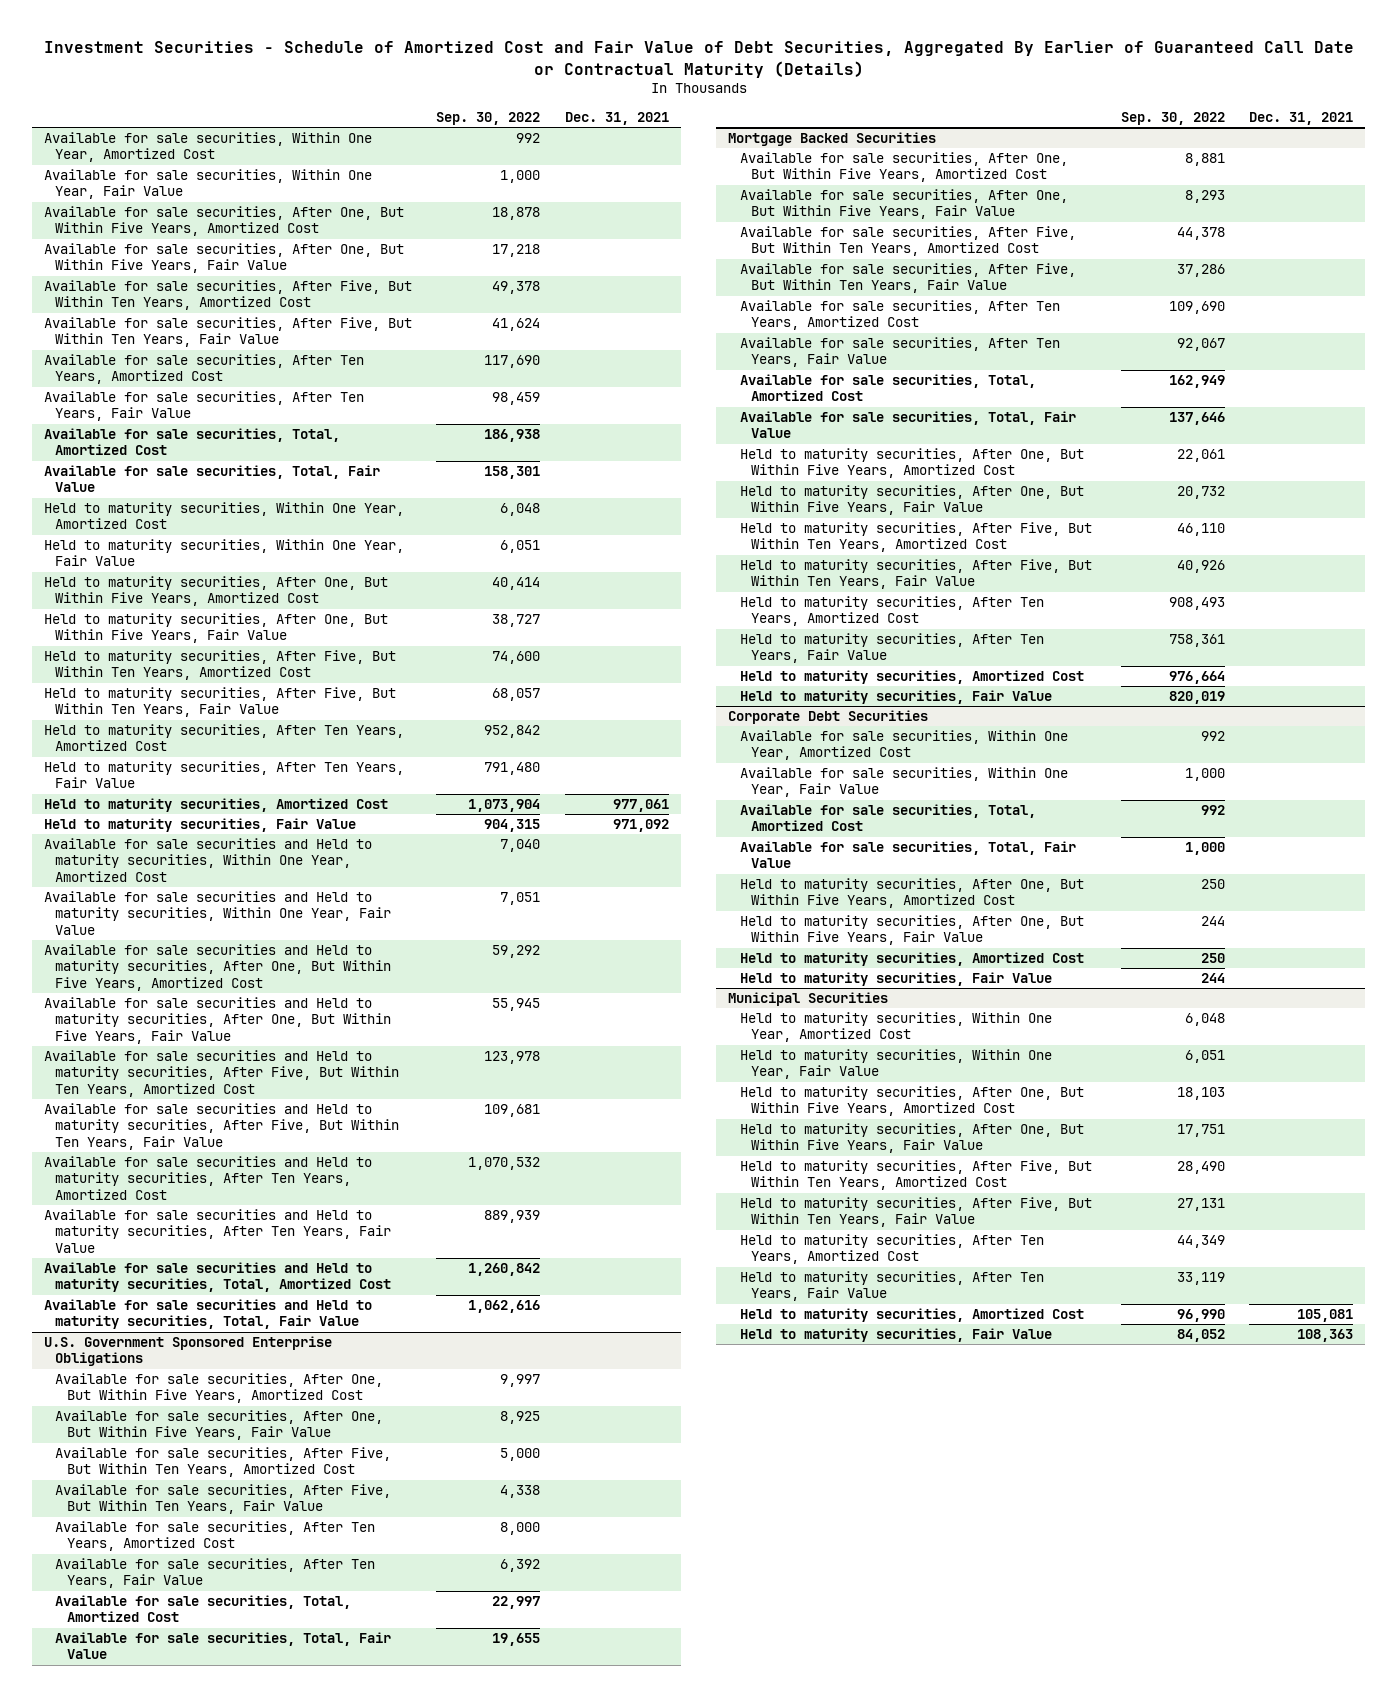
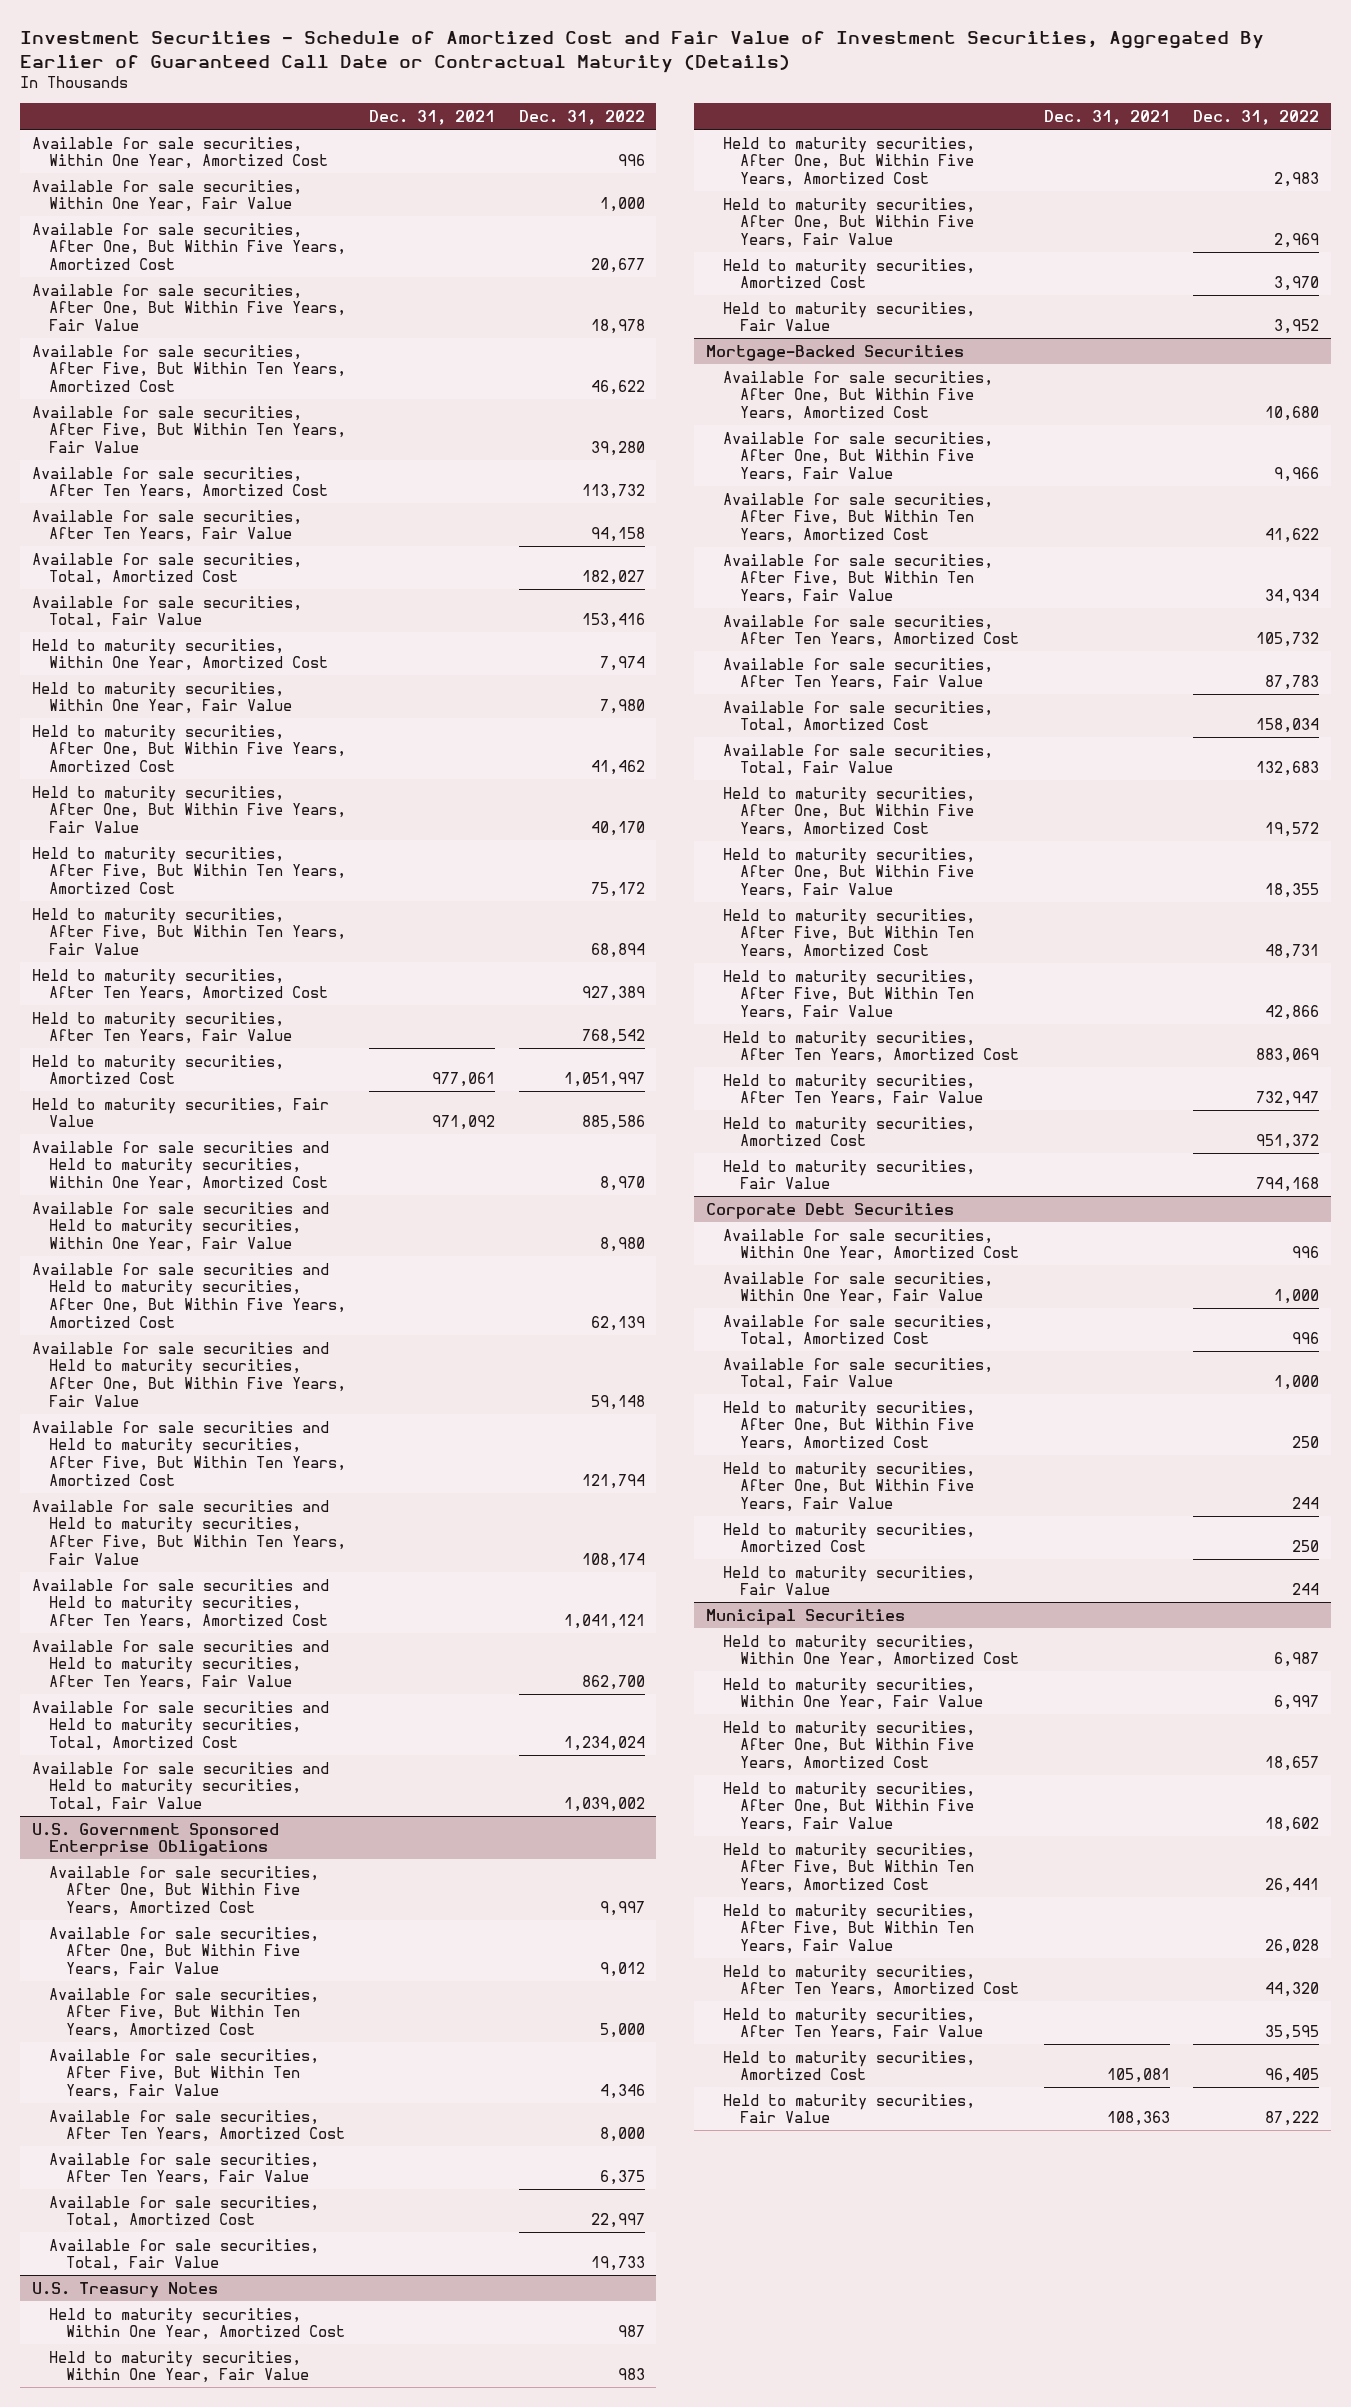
- Investment Securities - Schedule of Amortized Cost and Fair Value of Debt Securities, Aggregated By Earlier of Guaranteed Call Date or Contractual Maturity (Details)
+ Investment Securities - Schedule of Amortized Cost and Fair Value of Investment Securities, Aggregated By Earlier of Guaranteed Call Date or Contractual Maturity (Details)
- | Sep. 30, 2022 | Dec. 31, 2021
+ | Dec. 31, 2021 | Dec. 31, 2022
- Mortgage Backed Securities
+ U.S. Treasury Notes
+ Held to maturity securities, Within One Year, Amortized Cost | | 987
+ Held to maturity securities, Within One Year, Fair Value | | 983
+ Held to maturity securities, After One, But Within Five Years, Amortized Cost | | 2,983
+ Held to maturity securities, After One, But Within Five Years, Fair Value | | 2,969
+ Held to maturity securities, Amortized Cost | | 3,970
+ Held to maturity securities, Fair Value | | 3,952
+ Mortgage-Backed Securities

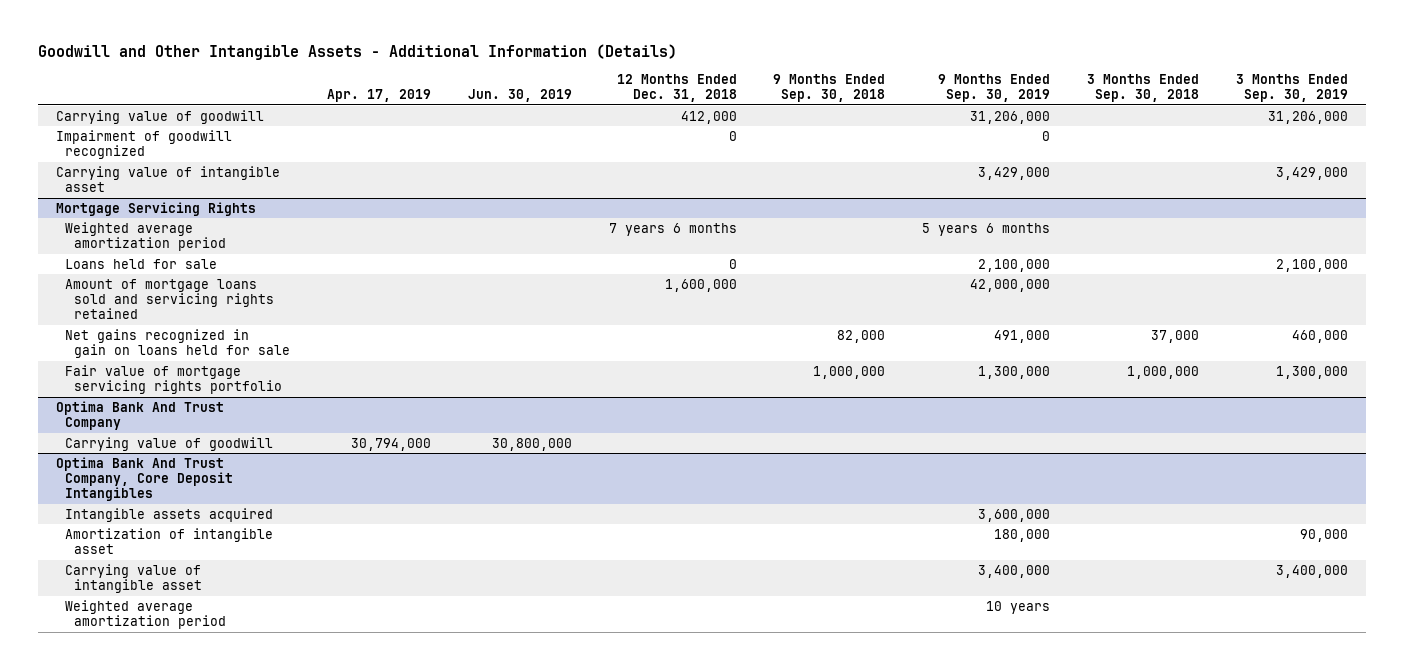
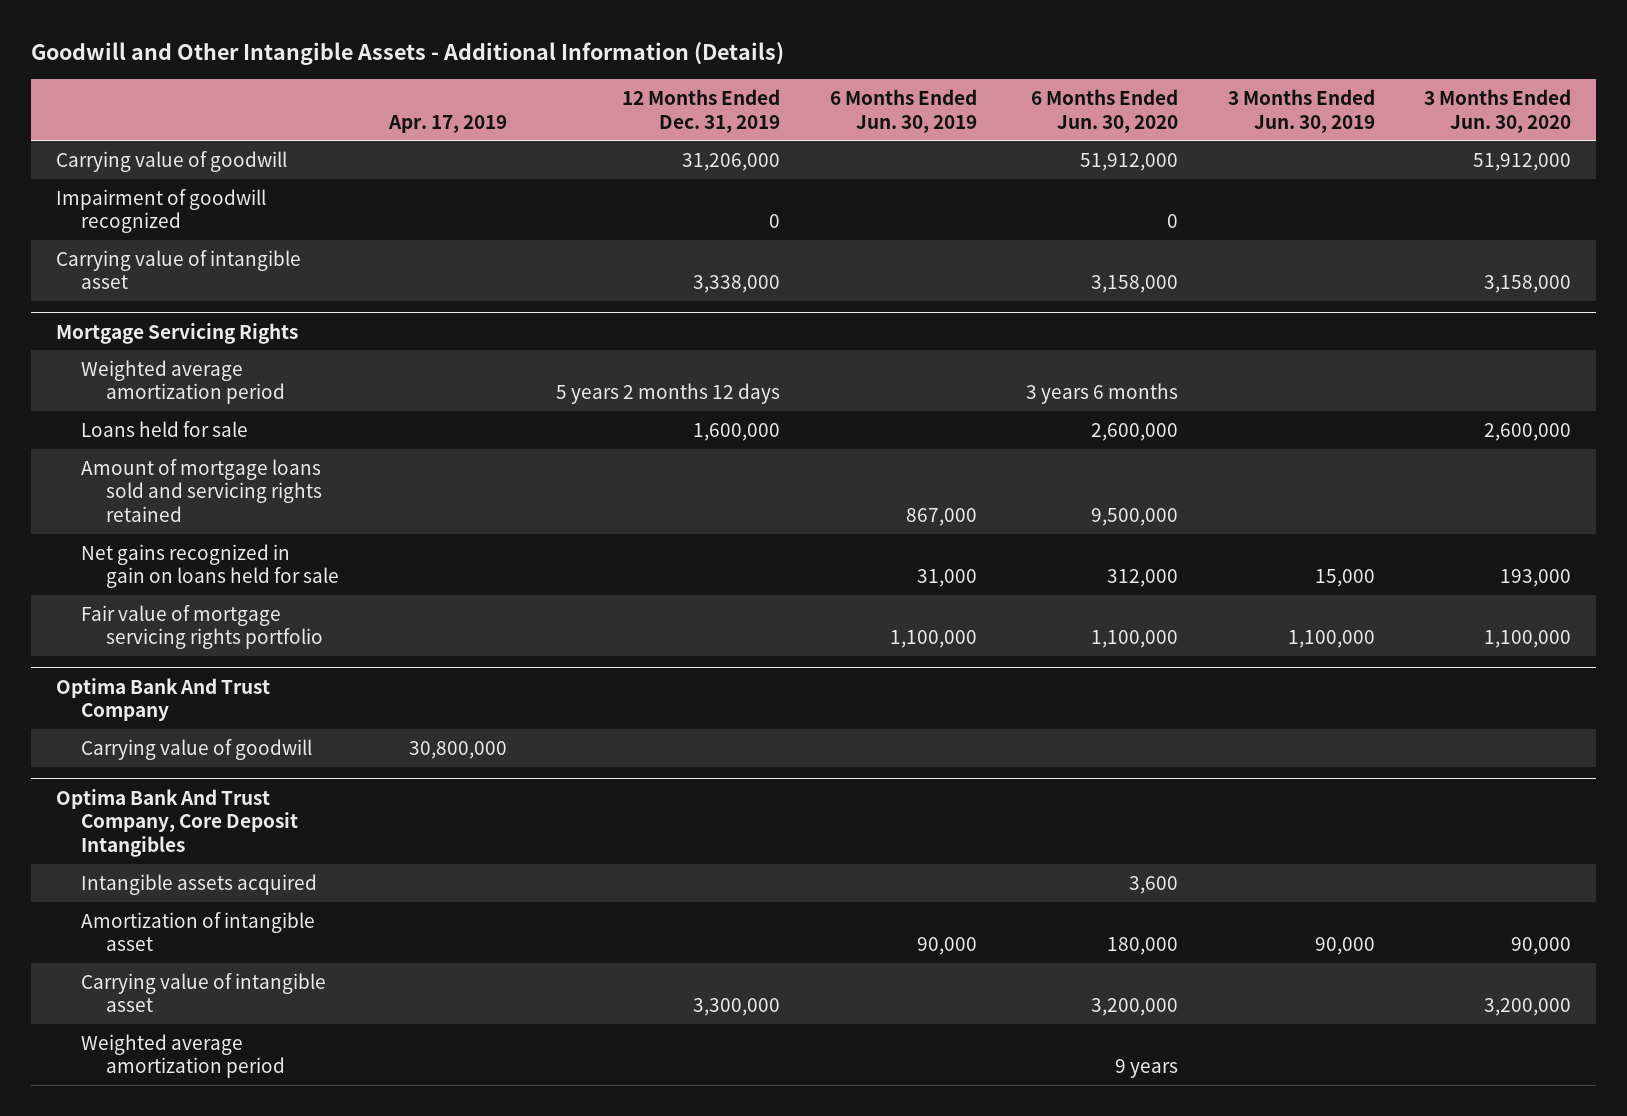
- | Apr. 17, 2019 | Jun. 30, 2019 | 12 Months Ended Dec. 31, 2018 | 9 Months Ended Sep. 30, 2018 | 9 Months Ended Sep. 30, 2019 | 3 Months Ended Sep. 30, 2018 | 3 Months Ended Sep. 30, 2019
+ | Apr. 17, 2019 | 12 Months Ended Dec. 31, 2019 | 6 Months Ended Jun. 30, 2019 | 6 Months Ended Jun. 30, 2020 | 3 Months Ended Jun. 30, 2019 | 3 Months Ended Jun. 30, 2020
@ Optima Bank And Trust Company
- Carrying value of goodwill | 30,794,000 | 30,800,000 | | | | |
+ Carrying value of goodwill | 30,800,000 | | | | |

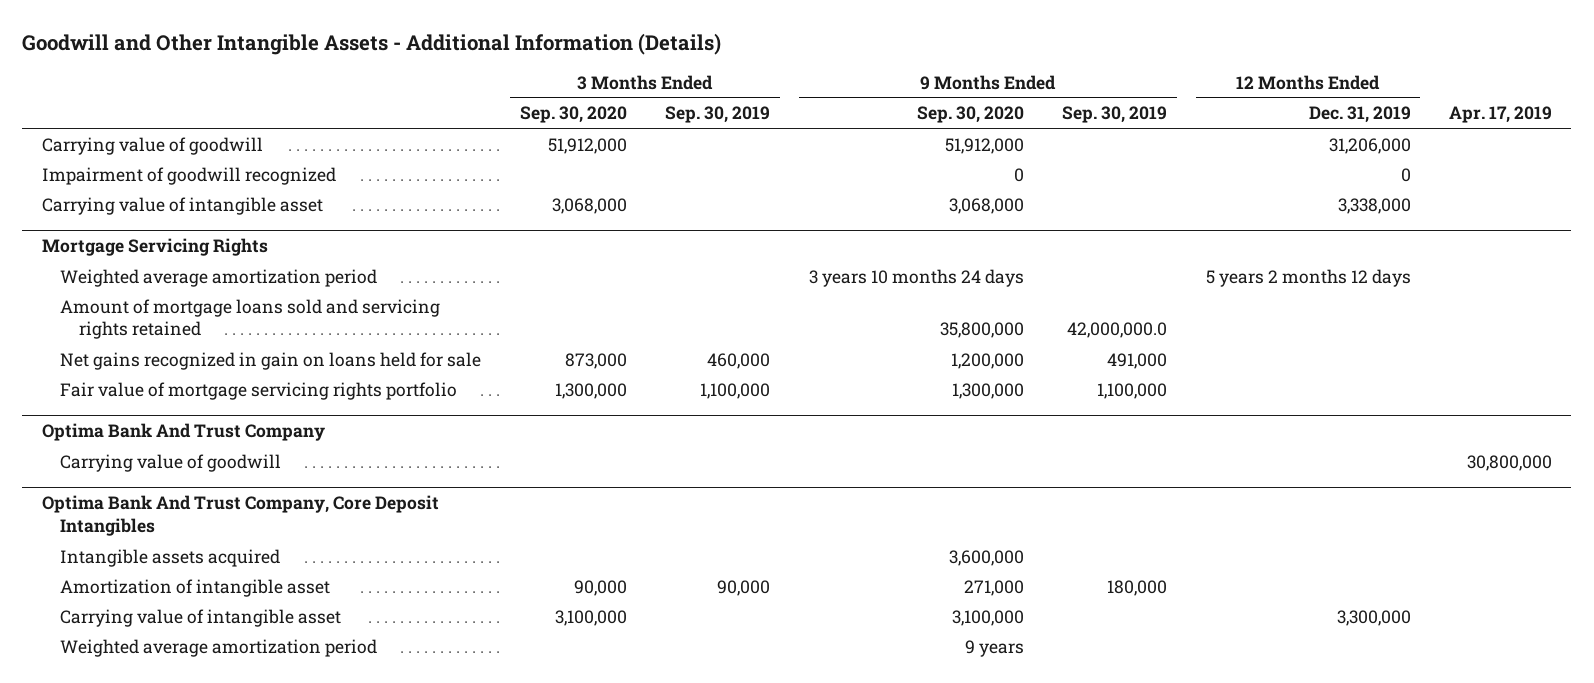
- | Apr. 17, 2019 | 12 Months Ended Dec. 31, 2019 | 6 Months Ended Jun. 30, 2019 | 6 Months Ended Jun. 30, 2020 | 3 Months Ended Jun. 30, 2019 | 3 Months Ended Jun. 30, 2020
+ | 3 Months Ended Sep. 30, 2020 | 3 Months Ended Sep. 30, 2019 | 9 Months Ended Sep. 30, 2020 | 9 Months Ended Sep. 30, 2019 | 12 Months Ended Dec. 31, 2019 | Apr. 17, 2019
@ Mortgage Servicing Rights
- Loans held for sale | | 1,600,000 | | 2,600,000 | | 2,600,000

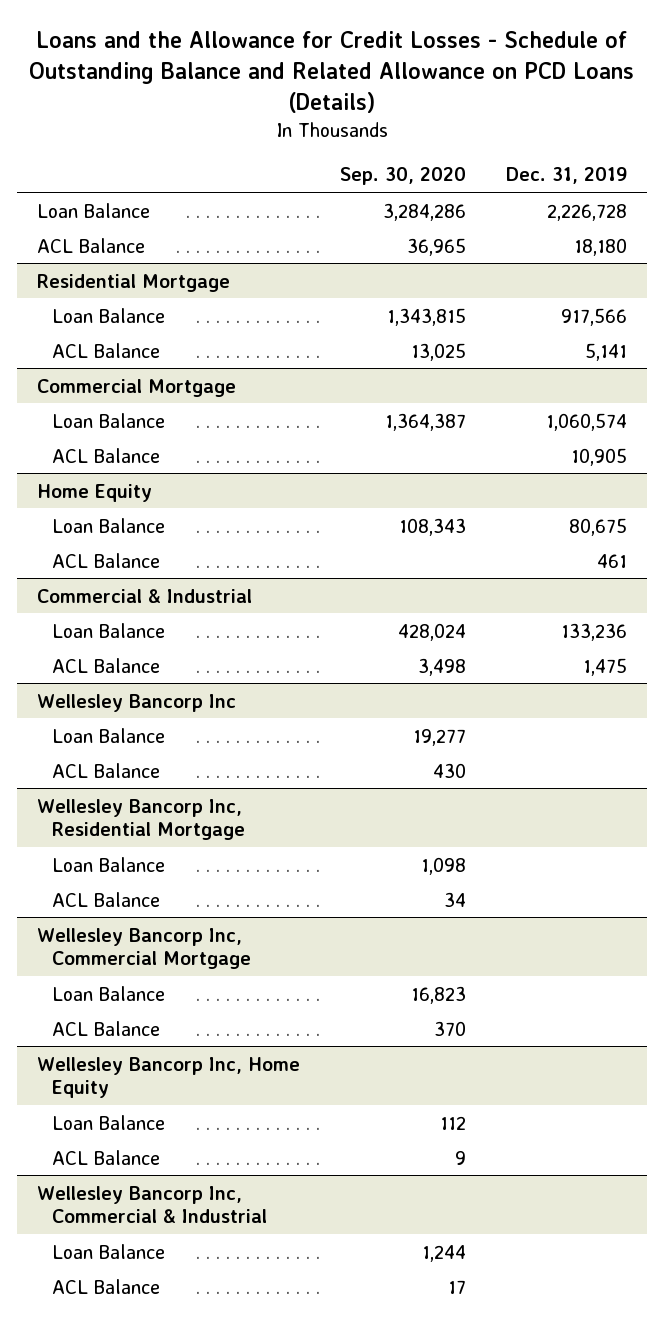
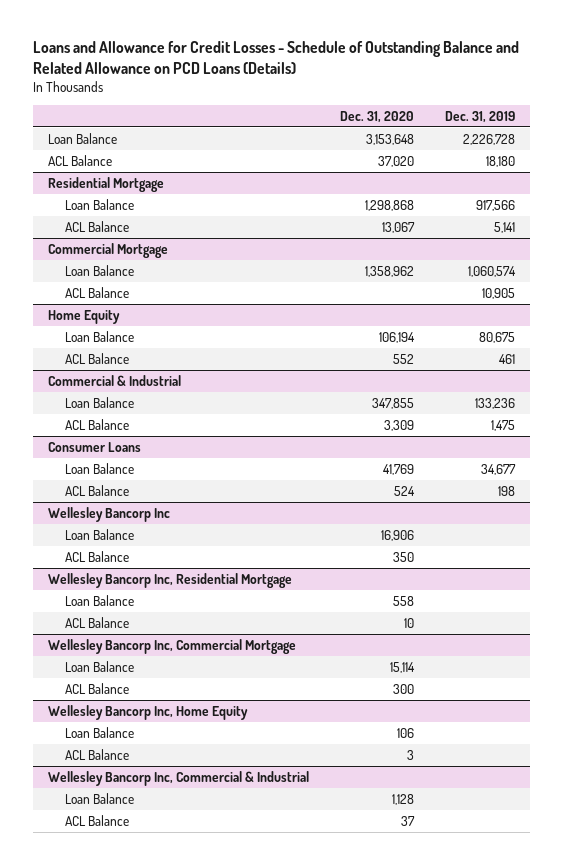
- Loans and the Allowance for Credit Losses - Schedule of Outstanding Balance and Related Allowance on PCD Loans (Details)
+ Loans and Allowance for Credit Losses - Schedule of Outstanding Balance and Related Allowance on PCD Loans (Details)
- | Sep. 30, 2020 | Dec. 31, 2019
+ | Dec. 31, 2020 | Dec. 31, 2019
+ Consumer Loans
+ Loan Balance | 41,769 | 34,677
+ ACL Balance | 524 | 198

